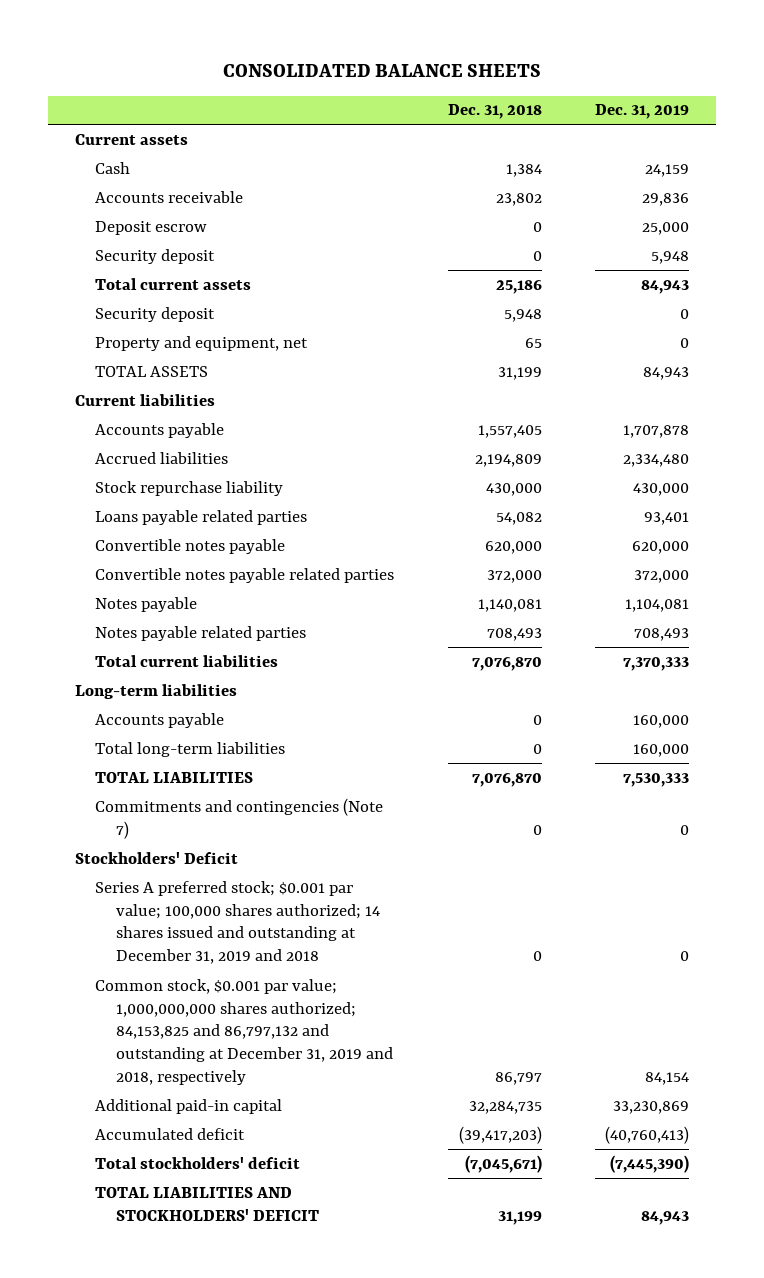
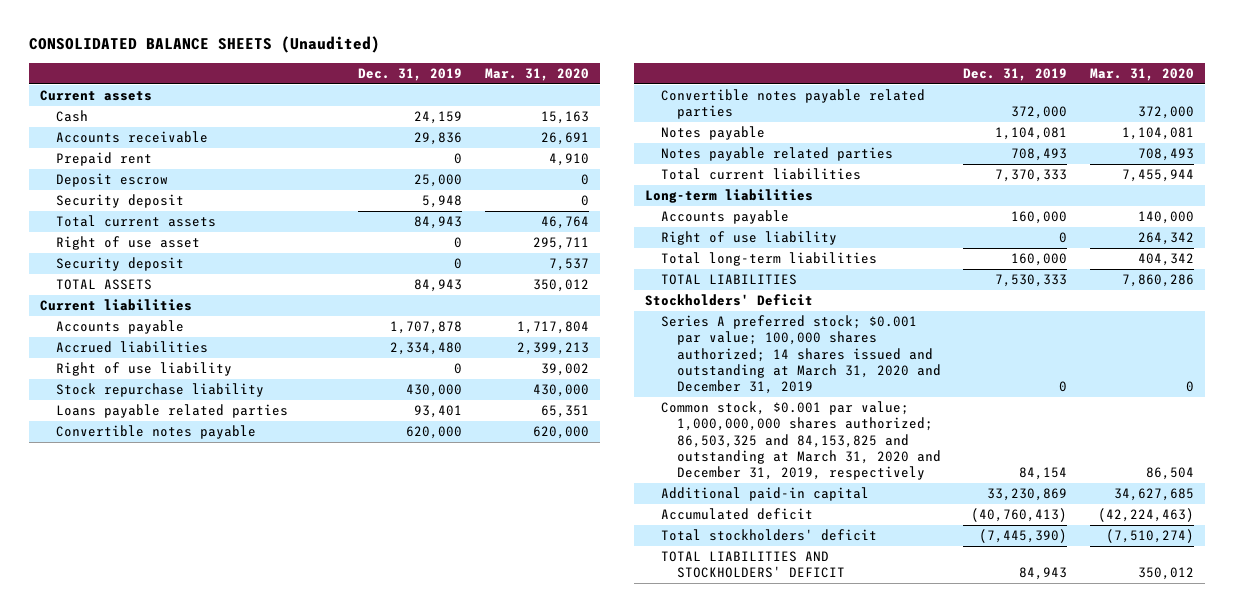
- CONSOLIDATED BALANCE SHEETS
+ CONSOLIDATED BALANCE SHEETS (Unaudited)
- | Dec. 31, 2018 | Dec. 31, 2019
+ | Dec. 31, 2019 | Mar. 31, 2020
+ Prepaid rent | 0 | 4,910
+ Right of use asset | 0 | 295,711
- Property and equipment, net | 65 | 0
+ Right of use liability | 0 | 39,002
+ Right of use liability | 0 | 264,342
- Commitments and contingencies (Note 7) | 0 | 0
- Series A preferred stock; $0.001 par value; 100,000 shares authorized; 14 shares issued and outstanding at December 31, 2019 and 2018 | 0 | 0
- Common stock, $0.001 par value; 1,000,000,000 shares authorized; 84,153,825 and 86,797,132 and outstanding at December 31, 2019 and 2018, respectively | 86,797 | 84,154
+ Series A preferred stock; $0.001 par value; 100,000 shares authorized; 14 shares issued and outstanding at March 31, 2020 and December 31, 2019 | 0 | 0
+ Common stock, $0.001 par value; 1,000,000,000 shares authorized; 86,503,325 and 84,153,825 and outstanding at March 31, 2020 and December 31, 2019, respectively | 84,154 | 86,504

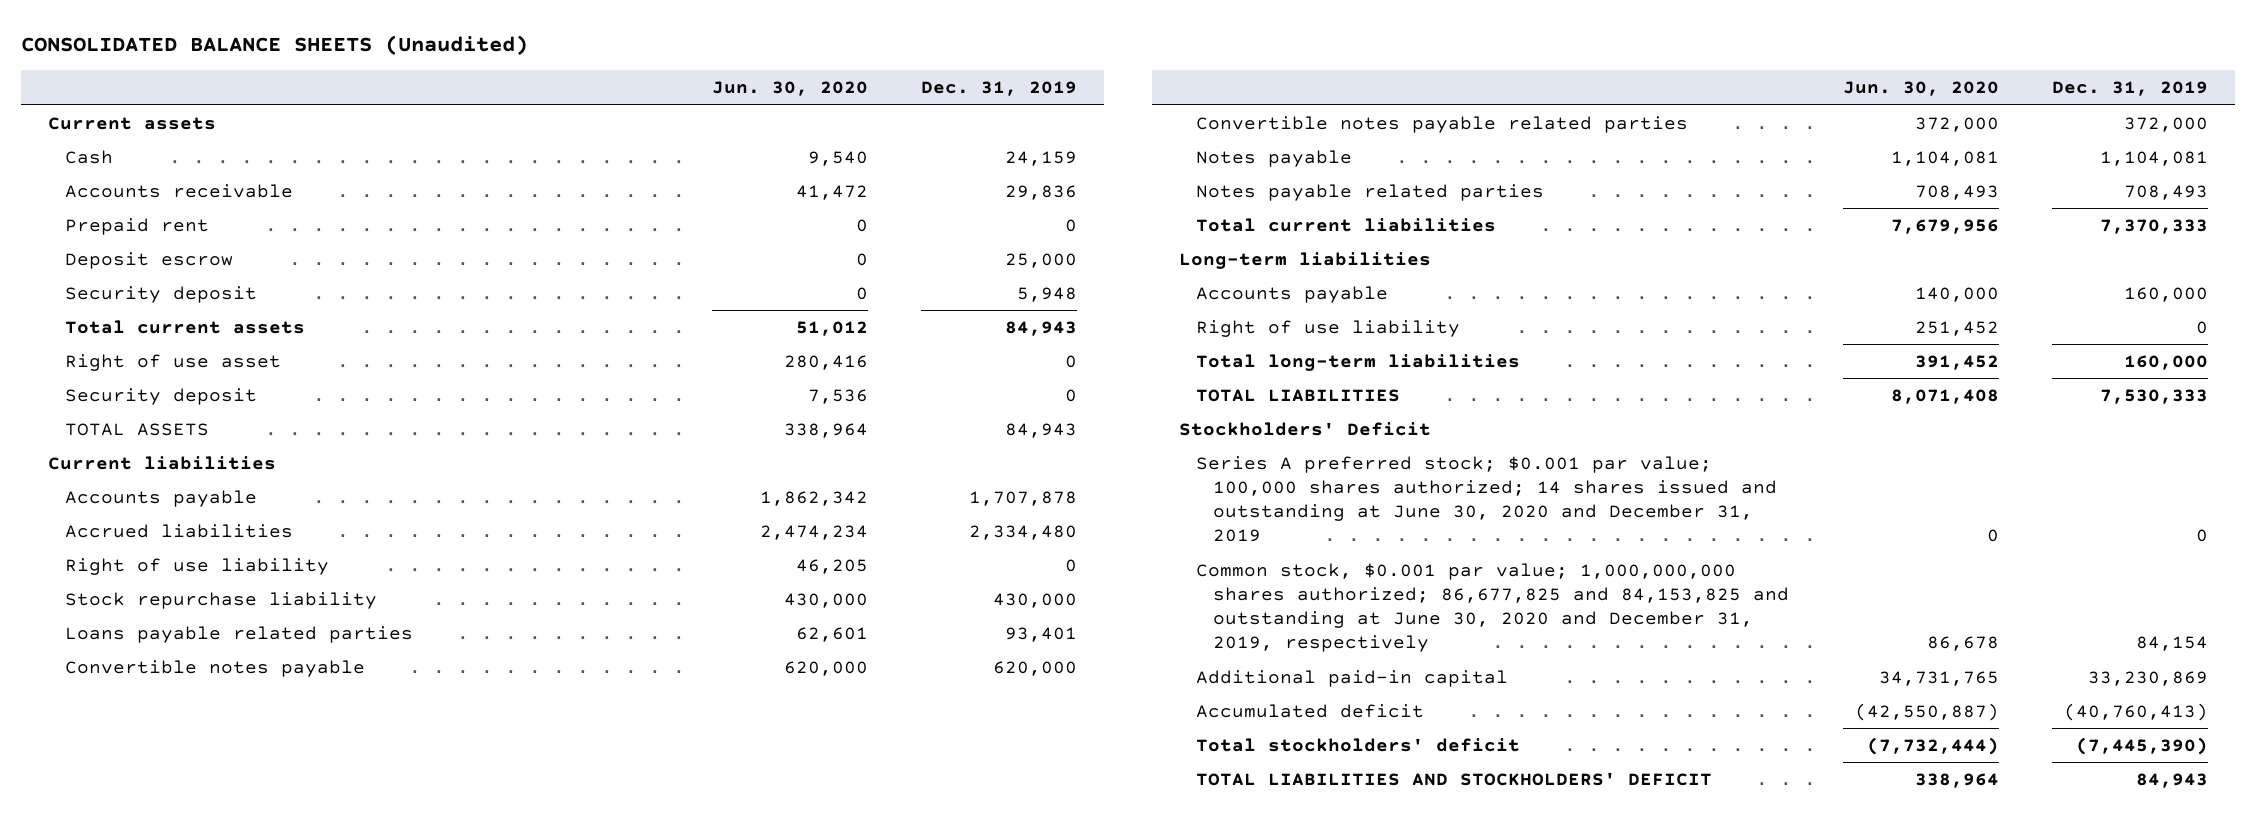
- | Dec. 31, 2019 | Mar. 31, 2020
+ | Jun. 30, 2020 | Dec. 31, 2019
- Series A preferred stock; $0.001 par value; 100,000 shares authorized; 14 shares issued and outstanding at March 31, 2020 and December 31, 2019 | 0 | 0
- Common stock, $0.001 par value; 1,000,000,000 shares authorized; 86,503,325 and 84,153,825 and outstanding at March 31, 2020 and December 31, 2019, respectively | 84,154 | 86,504
+ Series A preferred stock; $0.001 par value; 100,000 shares authorized; 14 shares issued and outstanding at June 30, 2020 and December 31, 2019 | 0 | 0
+ Common stock, $0.001 par value; 1,000,000,000 shares authorized; 86,677,825 and 84,153,825 and outstanding at June 30, 2020 and December 31, 2019, respectively | 86,678 | 84,154

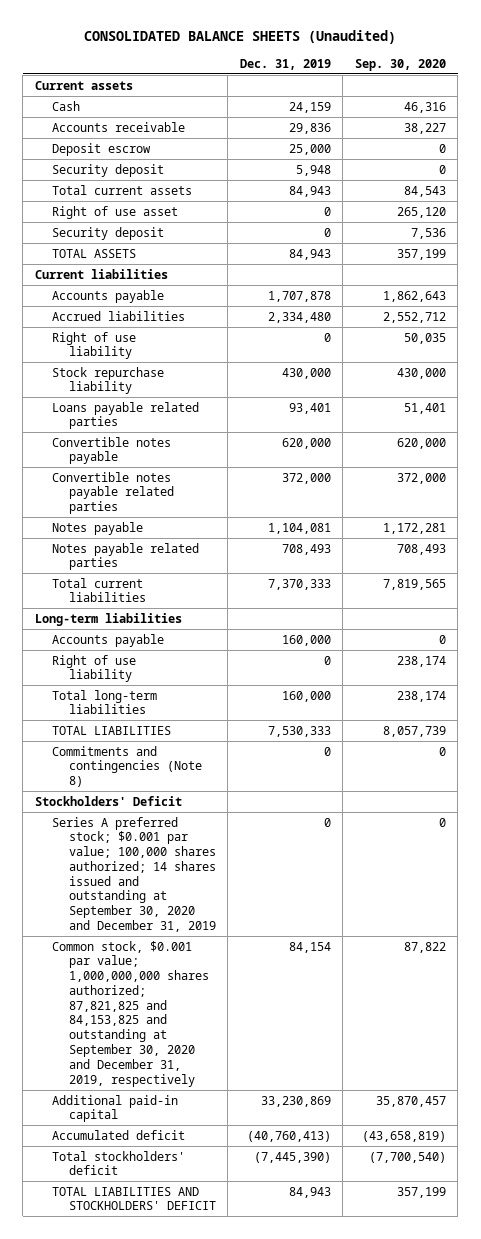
- | Jun. 30, 2020 | Dec. 31, 2019
+ | Dec. 31, 2019 | Sep. 30, 2020
- Prepaid rent | 0 | 0
+ Commitments and contingencies (Note 8) | 0 | 0
- Series A preferred stock; $0.001 par value; 100,000 shares authorized; 14 shares issued and outstanding at June 30, 2020 and December 31, 2019 | 0 | 0
- Common stock, $0.001 par value; 1,000,000,000 shares authorized; 86,677,825 and 84,153,825 and outstanding at June 30, 2020 and December 31, 2019, respectively | 86,678 | 84,154
+ Series A preferred stock; $0.001 par value; 100,000 shares authorized; 14 shares issued and outstanding at September 30, 2020 and December 31, 2019 | 0 | 0
+ Common stock, $0.001 par value; 1,000,000,000 shares authorized; 87,821,825 and 84,153,825 and outstanding at September 30, 2020 and December 31, 2019, respectively | 84,154 | 87,822

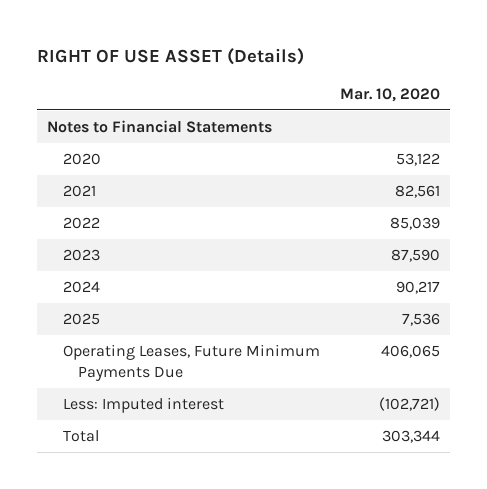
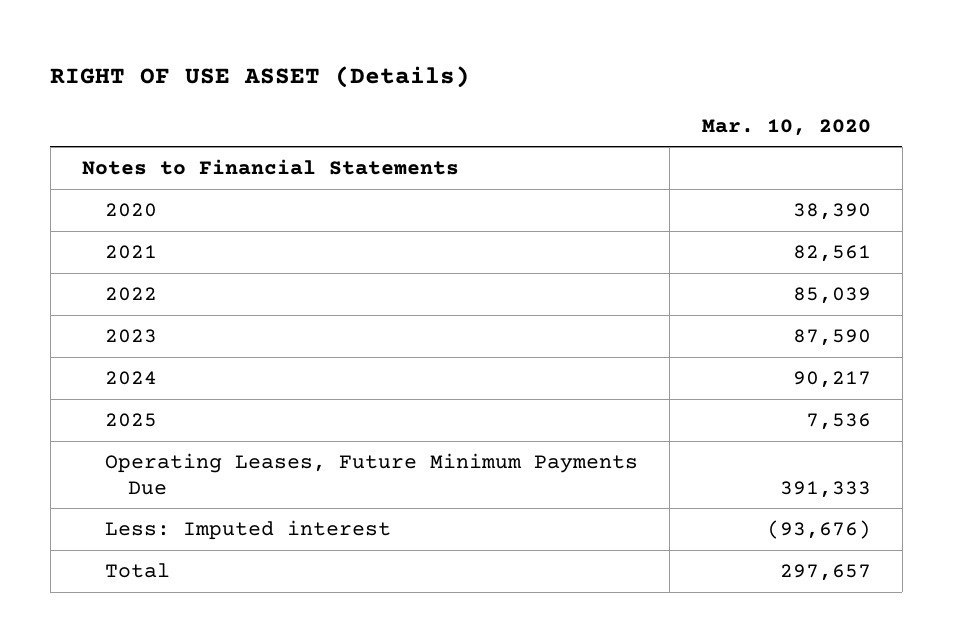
- 2020 | 53,122
+ 2020 | 38,390
- Operating Leases, Future Minimum Payments Due | 406,065
- Less: Imputed interest | (102,721)
- Total | 303,344
+ Operating Leases, Future Minimum Payments Due | 391,333
+ Less: Imputed interest | (93,676)
+ Total | 297,657

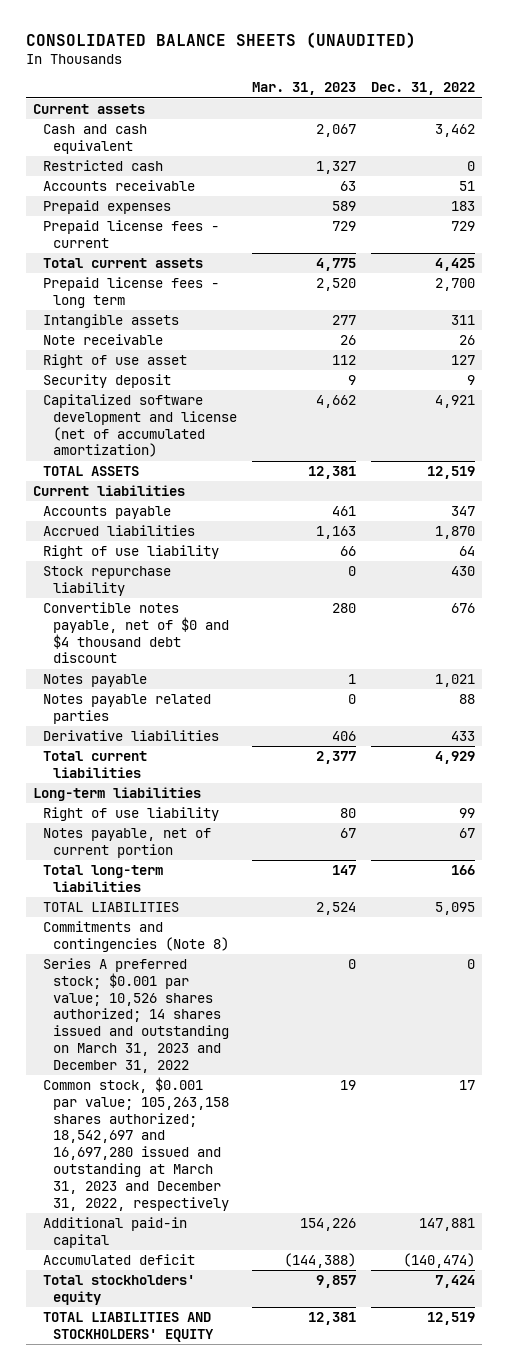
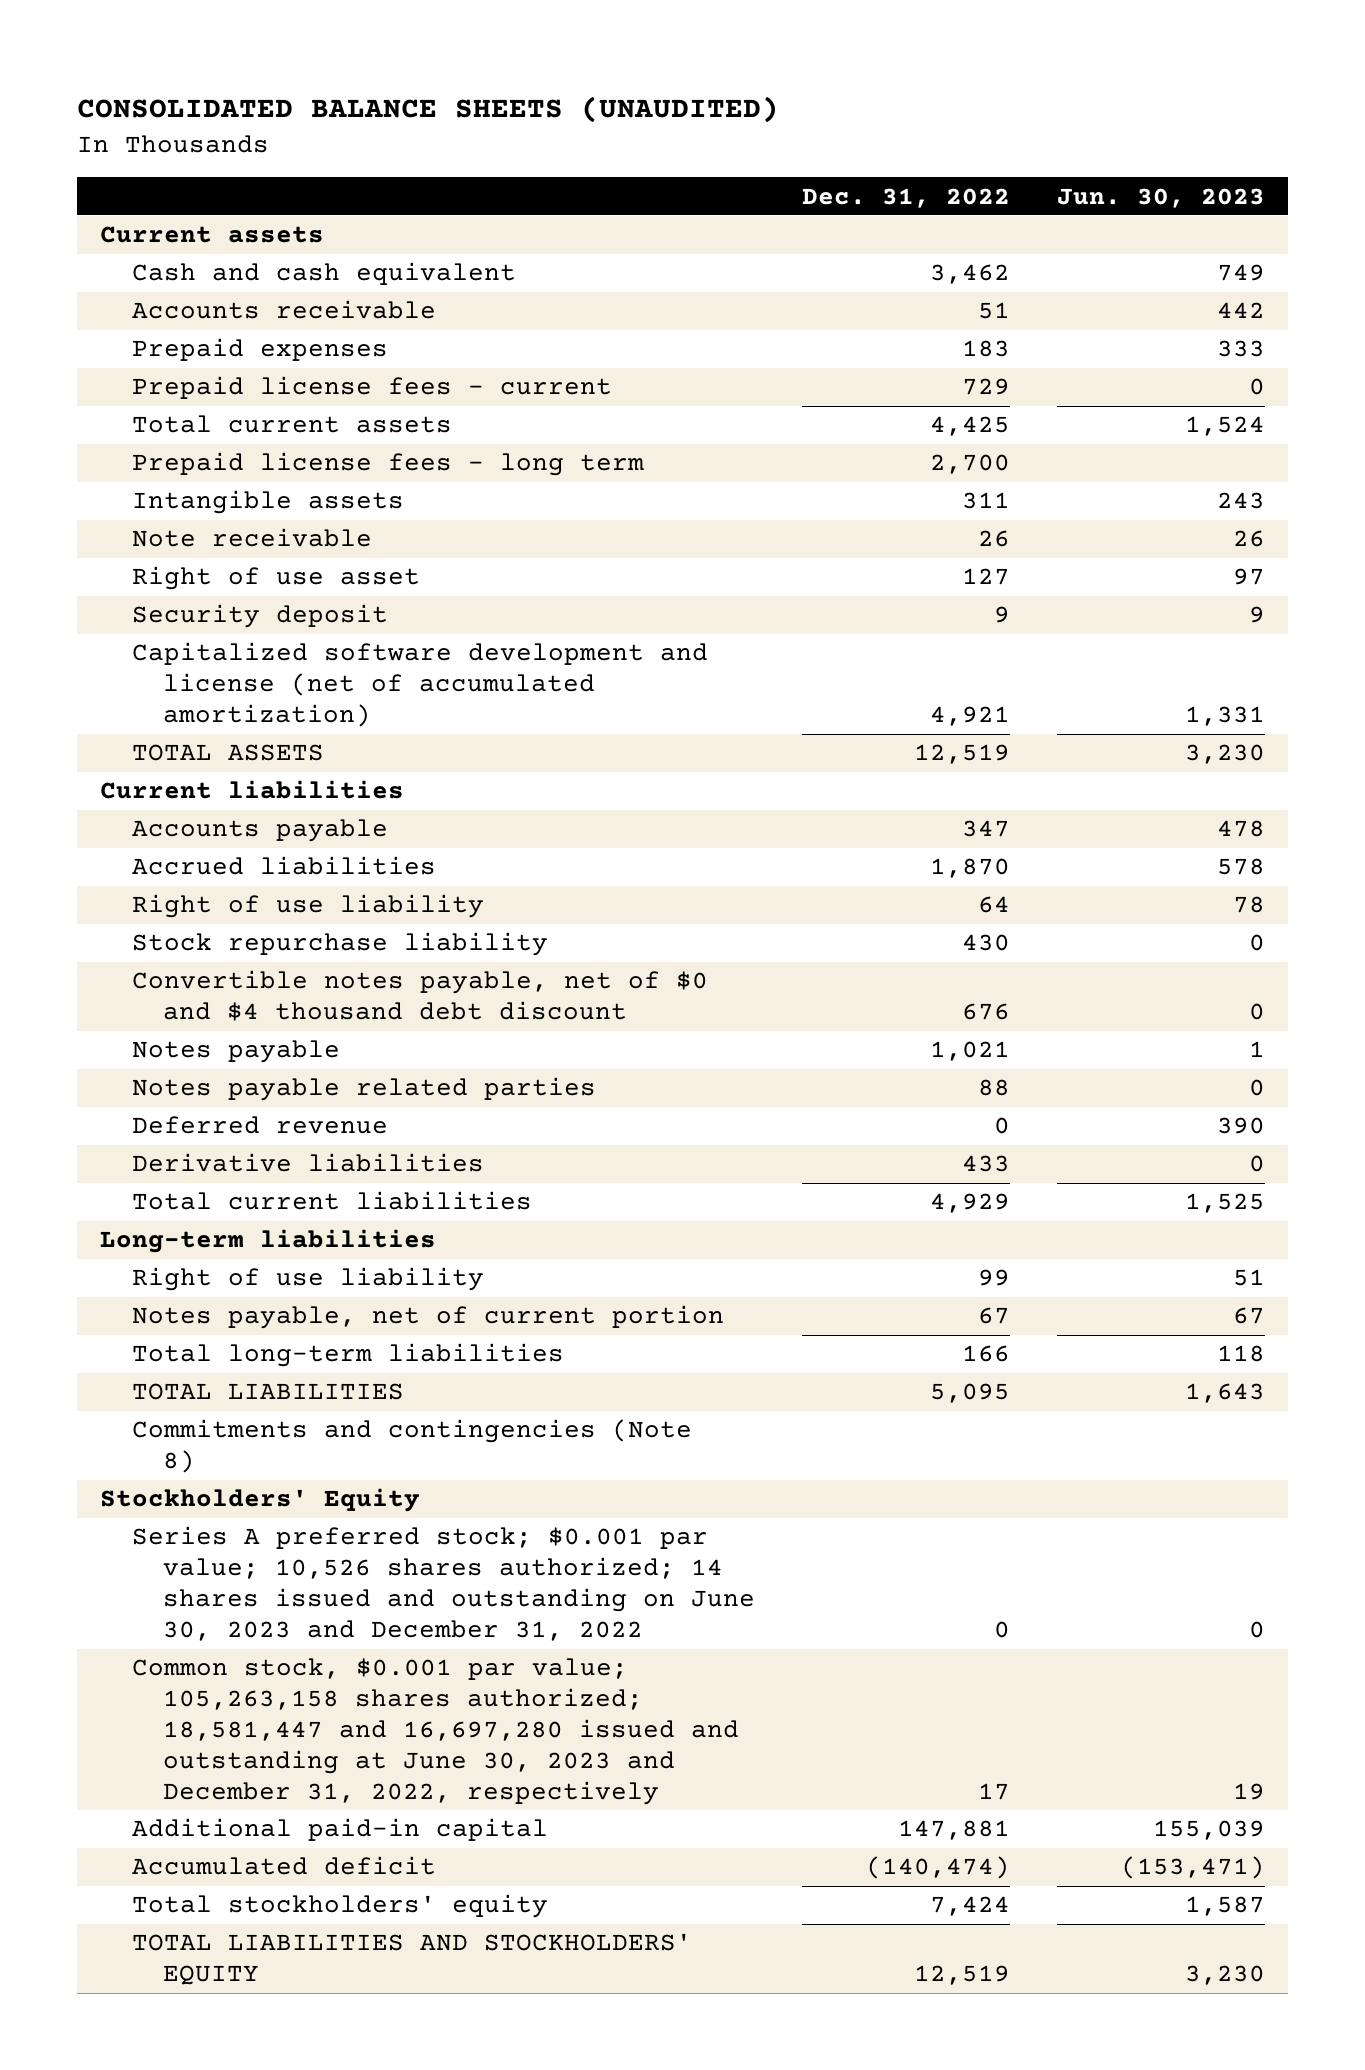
- | Mar. 31, 2023 | Dec. 31, 2022
+ | Dec. 31, 2022 | Jun. 30, 2023
- Restricted cash | 1,327 | 0
+ Deferred revenue | 0 | 390
- Series A preferred stock; $0.001 par value; 10,526 shares authorized; 14 shares issued and outstanding on March 31, 2023 and December 31, 2022 | 0 | 0
- Common stock, $0.001 par value; 105,263,158 shares authorized; 18,542,697 and 16,697,280 issued and outstanding at March 31, 2023 and December 31, 2022, respectively | 19 | 17
+ Stockholders' Equity
+ Series A preferred stock; $0.001 par value; 10,526 shares authorized; 14 shares issued and outstanding on June 30, 2023 and December 31, 2022 | 0 | 0
+ Common stock, $0.001 par value; 105,263,158 shares authorized; 18,581,447 and 16,697,280 issued and outstanding at June 30, 2023 and December 31, 2022, respectively | 17 | 19

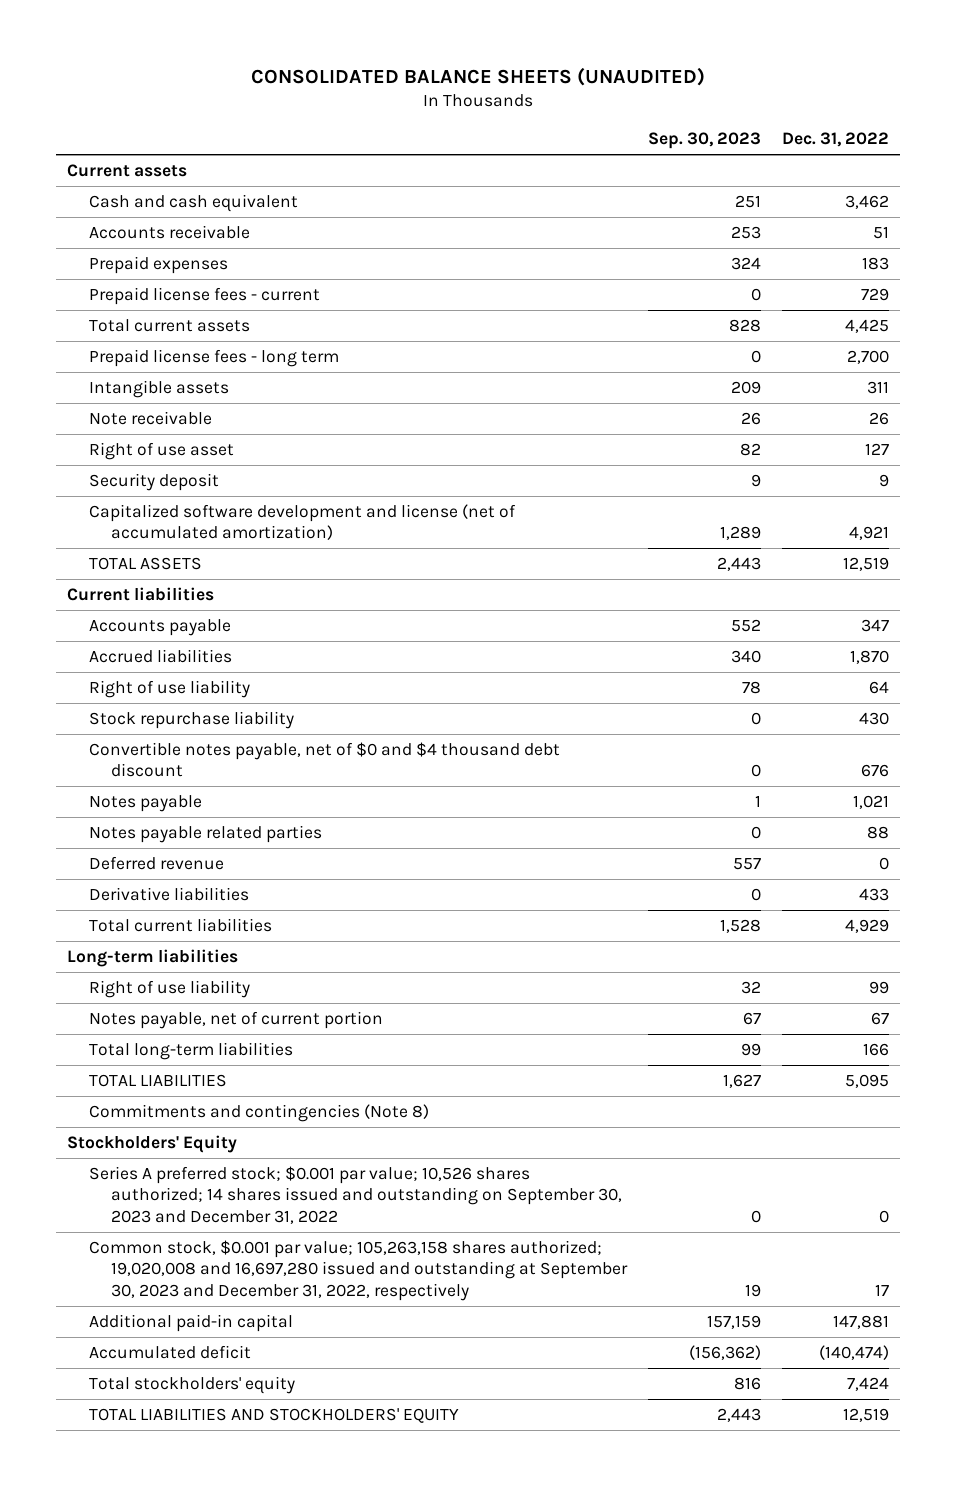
- | Dec. 31, 2022 | Jun. 30, 2023
+ | Sep. 30, 2023 | Dec. 31, 2022
- Series A preferred stock; $0.001 par value; 10,526 shares authorized; 14 shares issued and outstanding on June 30, 2023 and December 31, 2022 | 0 | 0
- Common stock, $0.001 par value; 105,263,158 shares authorized; 18,581,447 and 16,697,280 issued and outstanding at June 30, 2023 and December 31, 2022, respectively | 17 | 19
+ Series A preferred stock; $0.001 par value; 10,526 shares authorized; 14 shares issued and outstanding on September 30, 2023 and December 31, 2022 | 0 | 0
+ Common stock, $0.001 par value; 105,263,158 shares authorized; 19,020,008 and 16,697,280 issued and outstanding at September 30, 2023 and December 31, 2022, respectively | 19 | 17

